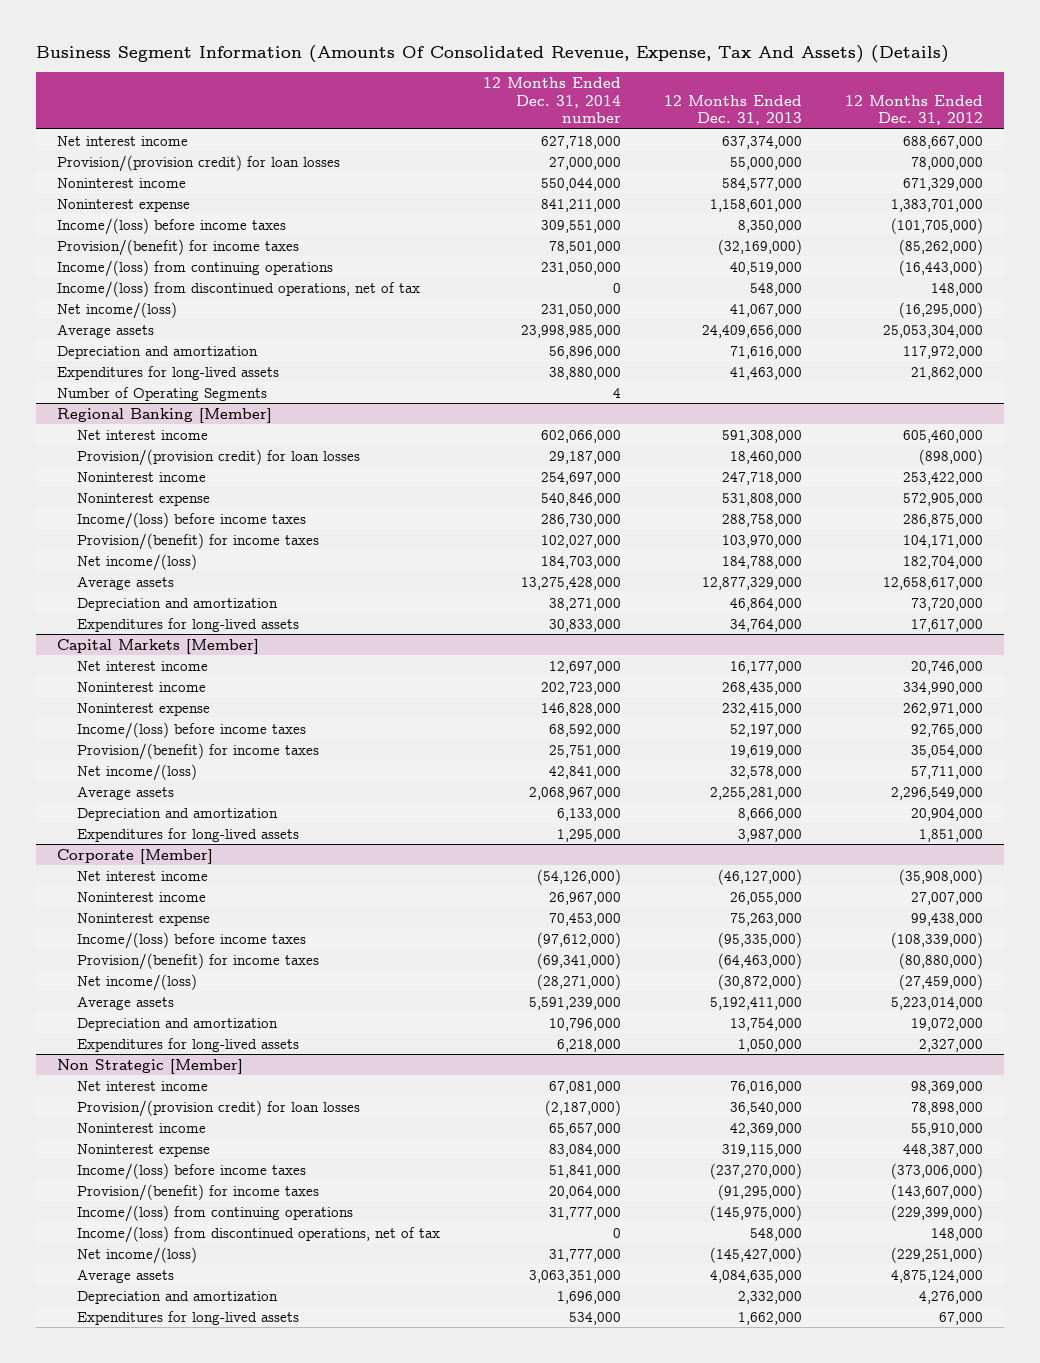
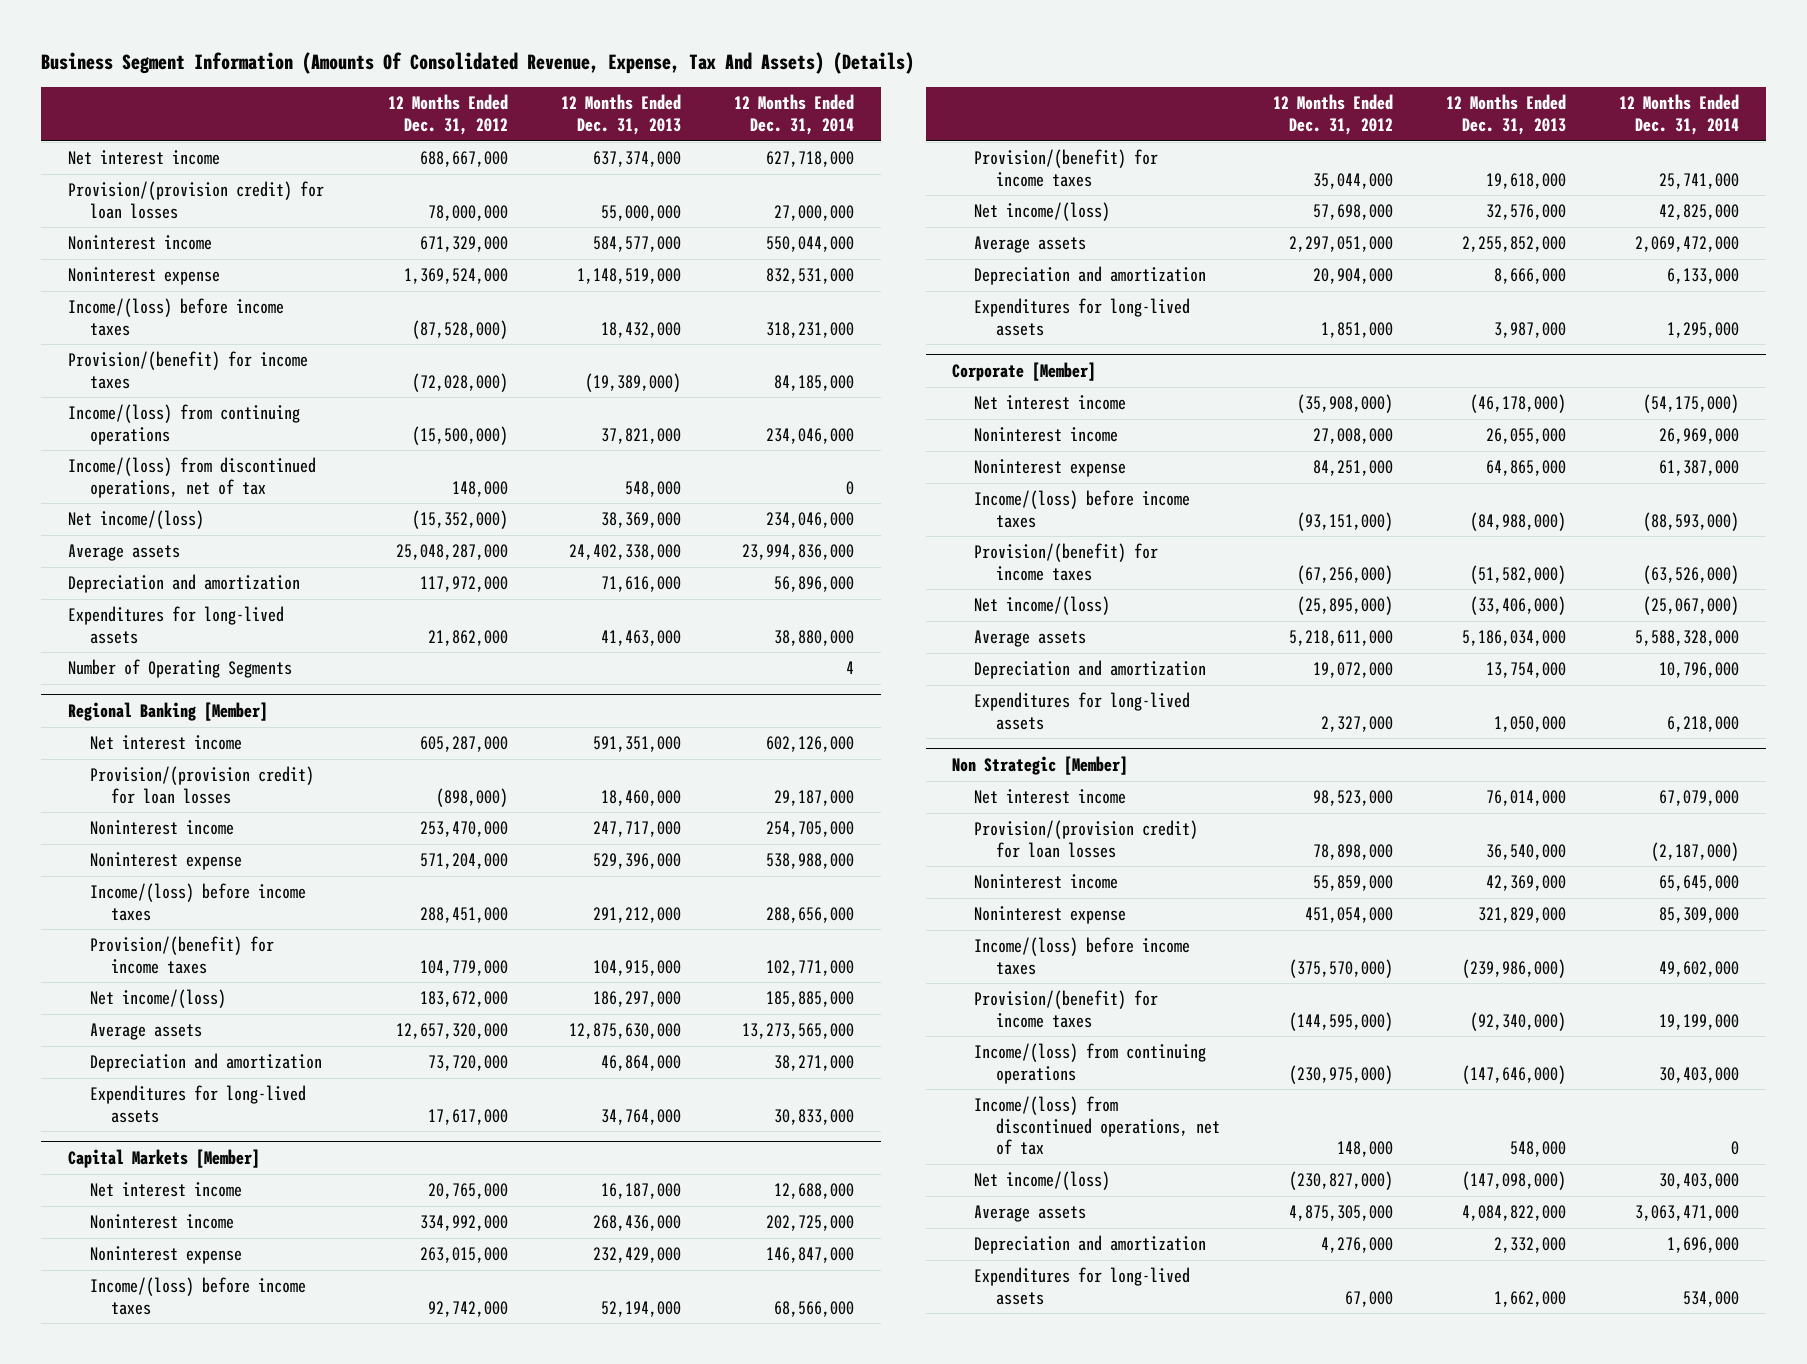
- | 12 Months Ended Dec. 31, 2014 number | 12 Months Ended Dec. 31, 2013 | 12 Months Ended Dec. 31, 2012
+ | 12 Months Ended Dec. 31, 2012 | 12 Months Ended Dec. 31, 2013 | 12 Months Ended Dec. 31, 2014
- Noninterest expense | 841,211,000 | 1,158,601,000 | 1,383,701,000
- Income/(loss) before income taxes | 309,551,000 | 8,350,000 | (101,705,000)
- Provision/(benefit) for income taxes | 78,501,000 | (32,169,000) | (85,262,000)
- Income/(loss) from continuing operations | 231,050,000 | 40,519,000 | (16,443,000)
+ Noninterest expense | 1,369,524,000 | 1,148,519,000 | 832,531,000
+ Income/(loss) before income taxes | (87,528,000) | 18,432,000 | 318,231,000
+ Provision/(benefit) for income taxes | (72,028,000) | (19,389,000) | 84,185,000
+ Income/(loss) from continuing operations | (15,500,000) | 37,821,000 | 234,046,000
- Net income/(loss) | 231,050,000 | 41,067,000 | (16,295,000)
- Average assets | 23,998,985,000 | 24,409,656,000 | 25,053,304,000
+ Net income/(loss) | (15,352,000) | 38,369,000 | 234,046,000
+ Average assets | 25,048,287,000 | 24,402,338,000 | 23,994,836,000
@ Regional Banking [Member]
- Net interest income | 602,066,000 | 591,308,000 | 605,460,000
+ Net interest income | 605,287,000 | 591,351,000 | 602,126,000
- Noninterest income | 254,697,000 | 247,718,000 | 253,422,000
- Noninterest expense | 540,846,000 | 531,808,000 | 572,905,000
- Income/(loss) before income taxes | 286,730,000 | 288,758,000 | 286,875,000
- Provision/(benefit) for income taxes | 102,027,000 | 103,970,000 | 104,171,000
- Net income/(loss) | 184,703,000 | 184,788,000 | 182,704,000
- Average assets | 13,275,428,000 | 12,877,329,000 | 12,658,617,000
+ Noninterest income | 253,470,000 | 247,717,000 | 254,705,000
+ Noninterest expense | 571,204,000 | 529,396,000 | 538,988,000
+ Income/(loss) before income taxes | 288,451,000 | 291,212,000 | 288,656,000
+ Provision/(benefit) for income taxes | 104,779,000 | 104,915,000 | 102,771,000
+ Net income/(loss) | 183,672,000 | 186,297,000 | 185,885,000
+ Average assets | 12,657,320,000 | 12,875,630,000 | 13,273,565,000
@ Capital Markets [Member]
- Net interest income | 12,697,000 | 16,177,000 | 20,746,000
- Noninterest income | 202,723,000 | 268,435,000 | 334,990,000
- Noninterest expense | 146,828,000 | 232,415,000 | 262,971,000
- Income/(loss) before income taxes | 68,592,000 | 52,197,000 | 92,765,000
- Provision/(benefit) for income taxes | 25,751,000 | 19,619,000 | 35,054,000
- Net income/(loss) | 42,841,000 | 32,578,000 | 57,711,000
- Average assets | 2,068,967,000 | 2,255,281,000 | 2,296,549,000
+ Net interest income | 20,765,000 | 16,187,000 | 12,688,000
+ Noninterest income | 334,992,000 | 268,436,000 | 202,725,000
+ Noninterest expense | 263,015,000 | 232,429,000 | 146,847,000
+ Income/(loss) before income taxes | 92,742,000 | 52,194,000 | 68,566,000
+ Provision/(benefit) for income taxes | 35,044,000 | 19,618,000 | 25,741,000
+ Net income/(loss) | 57,698,000 | 32,576,000 | 42,825,000
+ Average assets | 2,297,051,000 | 2,255,852,000 | 2,069,472,000
@ Corporate [Member]
- Net interest income | (54,126,000) | (46,127,000) | (35,908,000)
- Noninterest income | 26,967,000 | 26,055,000 | 27,007,000
- Noninterest expense | 70,453,000 | 75,263,000 | 99,438,000
- Income/(loss) before income taxes | (97,612,000) | (95,335,000) | (108,339,000)
- Provision/(benefit) for income taxes | (69,341,000) | (64,463,000) | (80,880,000)
- Net income/(loss) | (28,271,000) | (30,872,000) | (27,459,000)
- Average assets | 5,591,239,000 | 5,192,411,000 | 5,223,014,000
+ Net interest income | (35,908,000) | (46,178,000) | (54,175,000)
+ Noninterest income | 27,008,000 | 26,055,000 | 26,969,000
+ Noninterest expense | 84,251,000 | 64,865,000 | 61,387,000
+ Income/(loss) before income taxes | (93,151,000) | (84,988,000) | (88,593,000)
+ Provision/(benefit) for income taxes | (67,256,000) | (51,582,000) | (63,526,000)
+ Net income/(loss) | (25,895,000) | (33,406,000) | (25,067,000)
+ Average assets | 5,218,611,000 | 5,186,034,000 | 5,588,328,000
@ Non Strategic [Member]
- Net interest income | 67,081,000 | 76,016,000 | 98,369,000
+ Net interest income | 98,523,000 | 76,014,000 | 67,079,000
- Noninterest income | 65,657,000 | 42,369,000 | 55,910,000
- Noninterest expense | 83,084,000 | 319,115,000 | 448,387,000
- Income/(loss) before income taxes | 51,841,000 | (237,270,000) | (373,006,000)
- Provision/(benefit) for income taxes | 20,064,000 | (91,295,000) | (143,607,000)
- Income/(loss) from continuing operations | 31,777,000 | (145,975,000) | (229,399,000)
+ Noninterest income | 55,859,000 | 42,369,000 | 65,645,000
+ Noninterest expense | 451,054,000 | 321,829,000 | 85,309,000
+ Income/(loss) before income taxes | (375,570,000) | (239,986,000) | 49,602,000
+ Provision/(benefit) for income taxes | (144,595,000) | (92,340,000) | 19,199,000
+ Income/(loss) from continuing operations | (230,975,000) | (147,646,000) | 30,403,000
- Net income/(loss) | 31,777,000 | (145,427,000) | (229,251,000)
- Average assets | 3,063,351,000 | 4,084,635,000 | 4,875,124,000
+ Net income/(loss) | (230,827,000) | (147,098,000) | 30,403,000
+ Average assets | 4,875,305,000 | 4,084,822,000 | 3,063,471,000

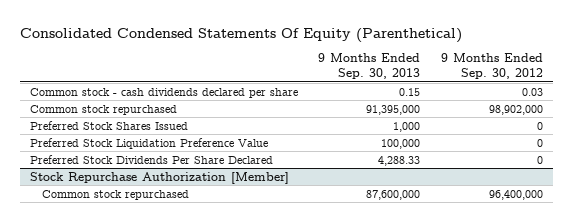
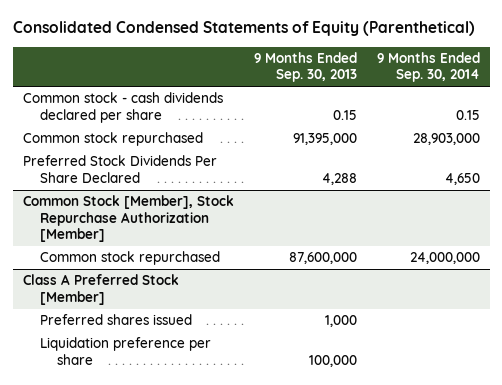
- Consolidated Condensed Statements Of Equity (Parenthetical)
+ Consolidated Condensed Statements of Equity (Parenthetical)
- | 9 Months Ended Sep. 30, 2013 | 9 Months Ended Sep. 30, 2012
+ | 9 Months Ended Sep. 30, 2013 | 9 Months Ended Sep. 30, 2014
- Preferred Stock Shares Issued | 1,000 | 0
- Preferred Stock Liquidation Preference Value | 100,000 | 0
- Preferred Stock Dividends Per Share Declared | 4,288.33 | 0
- Stock Repurchase Authorization [Member]
+ Preferred Stock Dividends Per Share Declared | 4,288 | 4,650
+ Common Stock [Member], Stock Repurchase Authorization [Member]
+ Class A Preferred Stock [Member]
+ Preferred shares issued | 1,000 |
+ Liquidation preference per share | 100,000 |

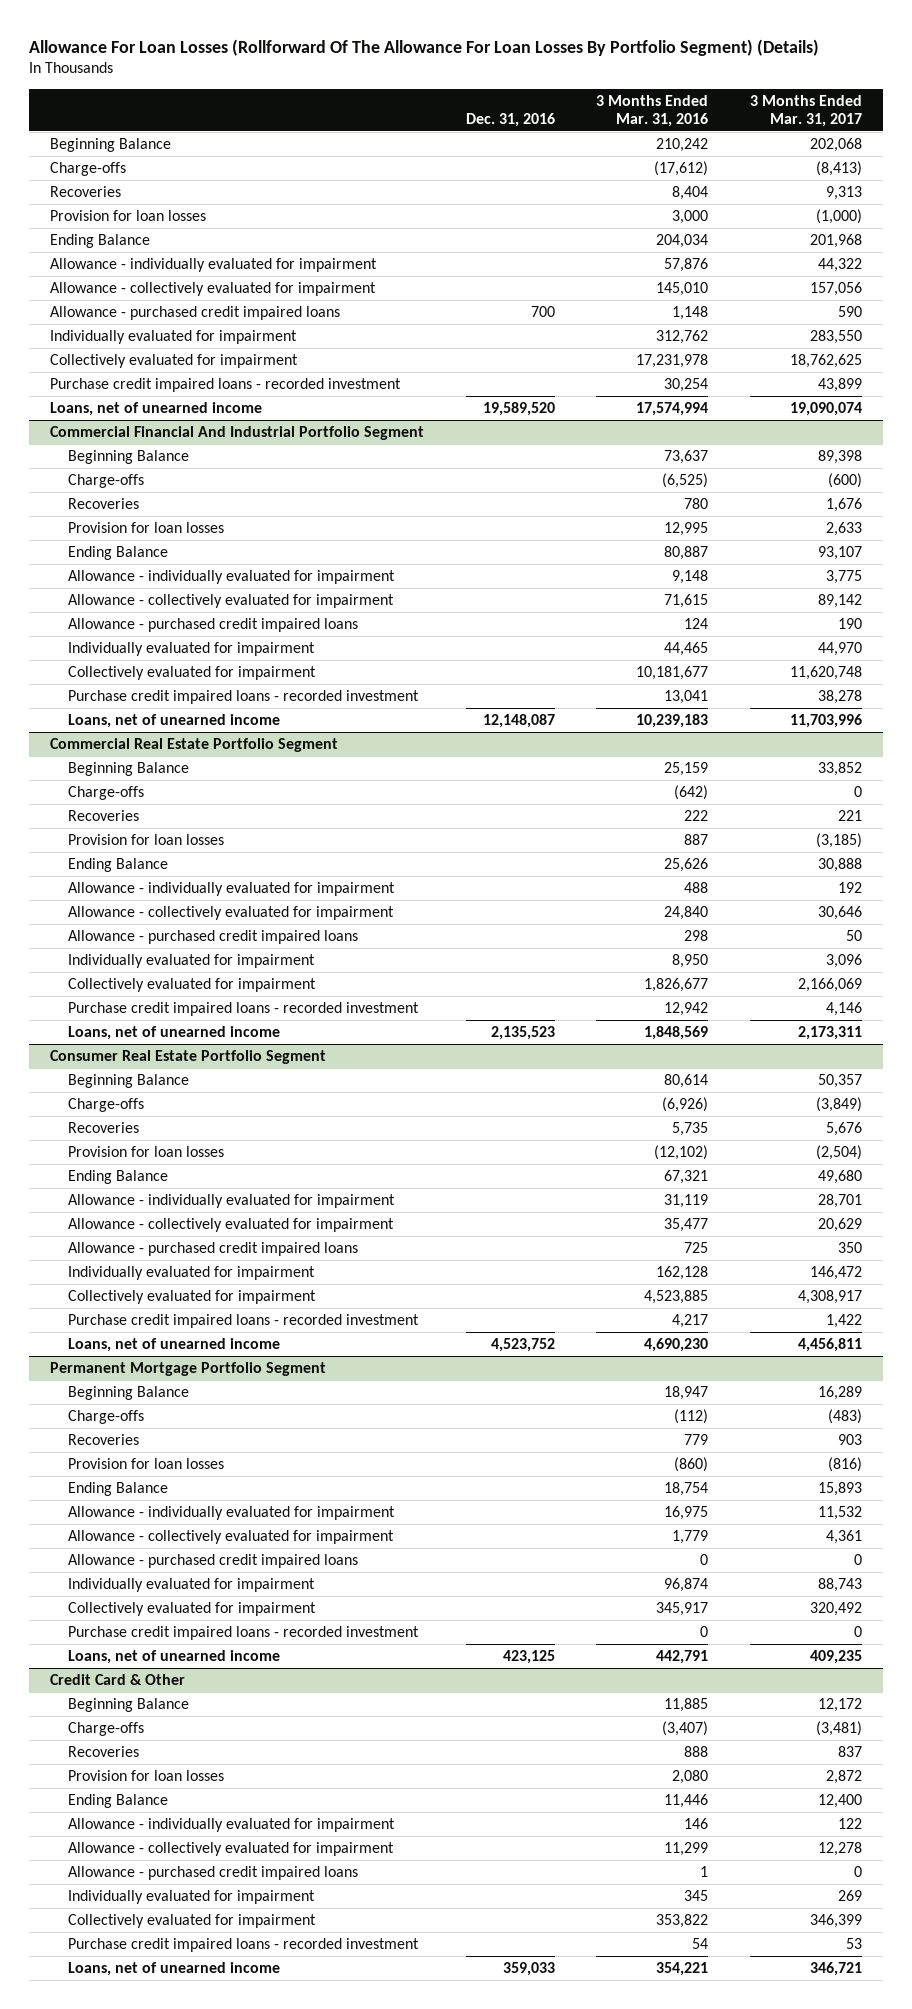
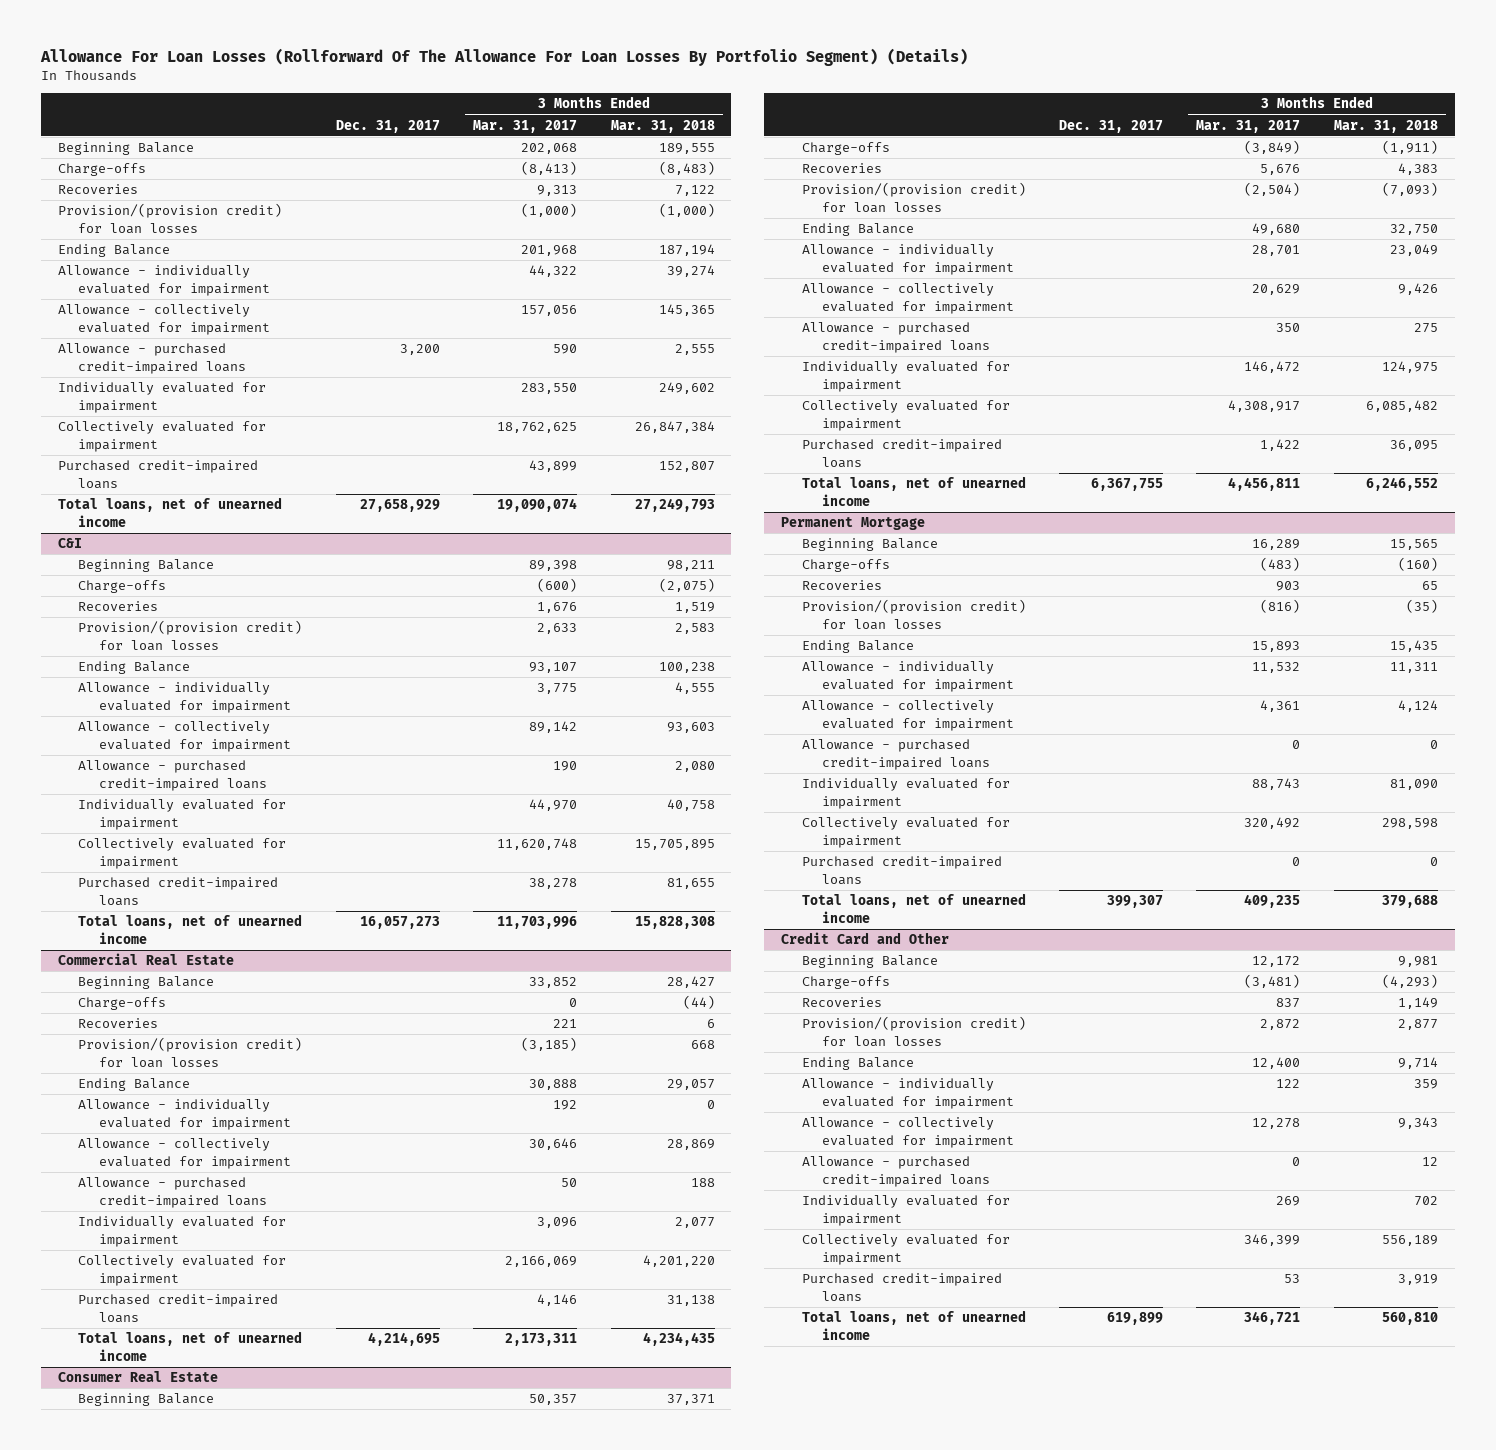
- | Dec. 31, 2016 | 3 Months Ended Mar. 31, 2016 | 3 Months Ended Mar. 31, 2017
+ | Dec. 31, 2017 | 3 Months Ended Mar. 31, 2017 | 3 Months Ended Mar. 31, 2018
- Provision for loan losses | | 3,000 | (1,000)
+ Provision/(provision credit) for loan losses | | (1,000) | (1,000)
- Allowance - purchased credit impaired loans | 700 | 1,148 | 590
+ Allowance - purchased credit-impaired loans | 3,200 | 590 | 2,555
- Purchase credit impaired loans - recorded investment | | 30,254 | 43,899
- Loans, net of unearned income | 19,589,520 | 17,574,994 | 19,090,074
- Commercial Financial And Industrial Portfolio Segment
+ Purchased credit-impaired loans | | 43,899 | 152,807
+ Total loans, net of unearned income | 27,658,929 | 19,090,074 | 27,249,793
+ C&I
- Provision for loan losses | | 12,995 | 2,633
+ Provision/(provision credit) for loan losses | | 2,633 | 2,583
- Allowance - purchased credit impaired loans | | 124 | 190
+ Allowance - purchased credit-impaired loans | | 190 | 2,080
- Purchase credit impaired loans - recorded investment | | 13,041 | 38,278
- Loans, net of unearned income | 12,148,087 | 10,239,183 | 11,703,996
- Commercial Real Estate Portfolio Segment
+ Purchased credit-impaired loans | | 38,278 | 81,655
+ Total loans, net of unearned income | 16,057,273 | 11,703,996 | 15,828,308
+ Commercial Real Estate
- Provision for loan losses | | 887 | (3,185)
+ Provision/(provision credit) for loan losses | | (3,185) | 668
- Allowance - purchased credit impaired loans | | 298 | 50
+ Allowance - purchased credit-impaired loans | | 50 | 188
- Purchase credit impaired loans - recorded investment | | 12,942 | 4,146
- Loans, net of unearned income | 2,135,523 | 1,848,569 | 2,173,311
- Consumer Real Estate Portfolio Segment
+ Purchased credit-impaired loans | | 4,146 | 31,138
+ Total loans, net of unearned income | 4,214,695 | 2,173,311 | 4,234,435
+ Consumer Real Estate
- Provision for loan losses | | (12,102) | (2,504)
+ Provision/(provision credit) for loan losses | | (2,504) | (7,093)
- Allowance - purchased credit impaired loans | | 725 | 350
+ Allowance - purchased credit-impaired loans | | 350 | 275
- Purchase credit impaired loans - recorded investment | | 4,217 | 1,422
- Loans, net of unearned income | 4,523,752 | 4,690,230 | 4,456,811
- Permanent Mortgage Portfolio Segment
+ Purchased credit-impaired loans | | 1,422 | 36,095
+ Total loans, net of unearned income | 6,367,755 | 4,456,811 | 6,246,552
+ Permanent Mortgage
- Provision for loan losses | | (860) | (816)
+ Provision/(provision credit) for loan losses | | (816) | (35)
- Allowance - purchased credit impaired loans | | 0 | 0
+ Allowance - purchased credit-impaired loans | | 0 | 0
- Purchase credit impaired loans - recorded investment | | 0 | 0
- Loans, net of unearned income | 423,125 | 442,791 | 409,235
- Credit Card & Other
+ Purchased credit-impaired loans | | 0 | 0
+ Total loans, net of unearned income | 399,307 | 409,235 | 379,688
+ Credit Card and Other
- Provision for loan losses | | 2,080 | 2,872
+ Provision/(provision credit) for loan losses | | 2,872 | 2,877
- Allowance - purchased credit impaired loans | | 1 | 0
+ Allowance - purchased credit-impaired loans | | 0 | 12
- Purchase credit impaired loans - recorded investment | | 54 | 53
- Loans, net of unearned income | 359,033 | 354,221 | 346,721
+ Purchased credit-impaired loans | | 53 | 3,919
+ Total loans, net of unearned income | 619,899 | 346,721 | 560,810

